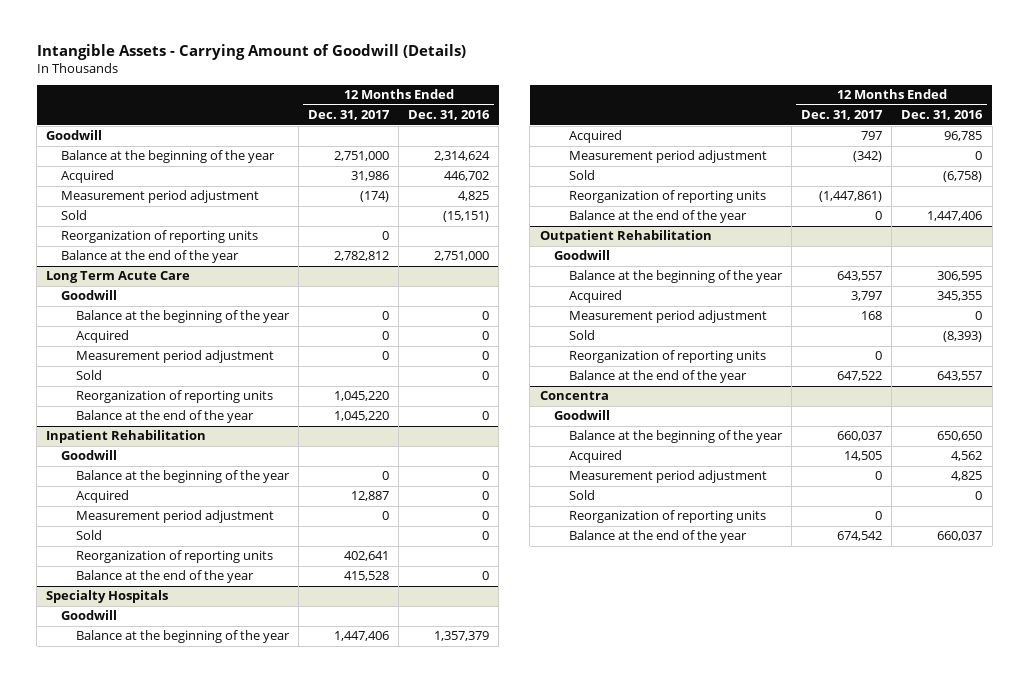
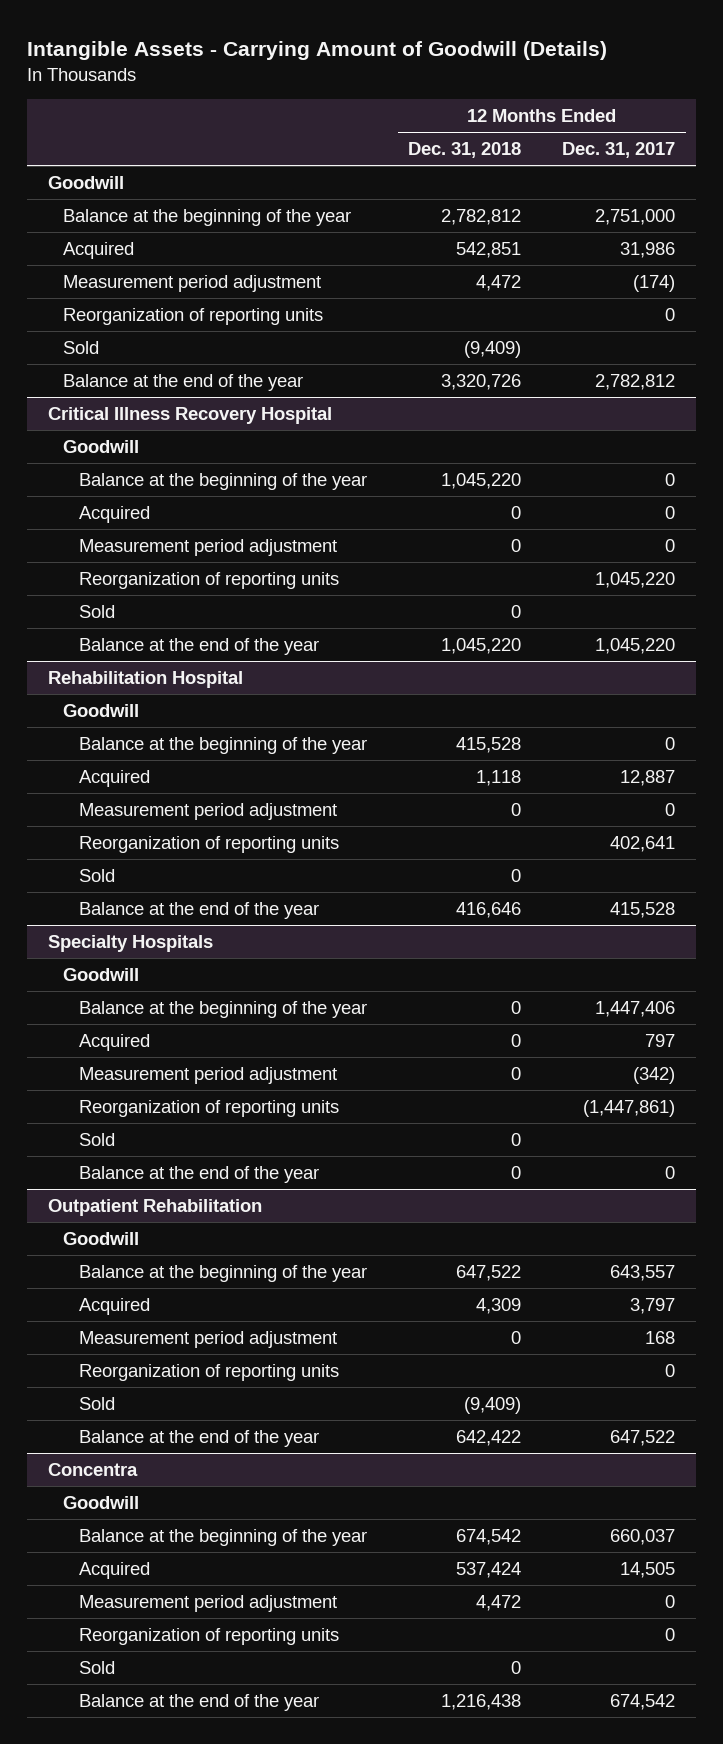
- | 12 Months Ended Dec. 31, 2017 | 12 Months Ended Dec. 31, 2016
+ | 12 Months Ended Dec. 31, 2018 | 12 Months Ended Dec. 31, 2017
moved down: Sold | (9,409) |
- Long Term Acute Care
+ Critical Illness Recovery Hospital
- Sold | | 0
+ Sold | 0 |
- Inpatient Rehabilitation
+ Rehabilitation Hospital
- Sold | | 0
+ Sold | 0 |
@ Specialty Hospitals
moved down: Sold | 0 |
@ Outpatient Rehabilitation
moved down: Sold | (9,409) |
@ Concentra
moved down: Sold | 0 |

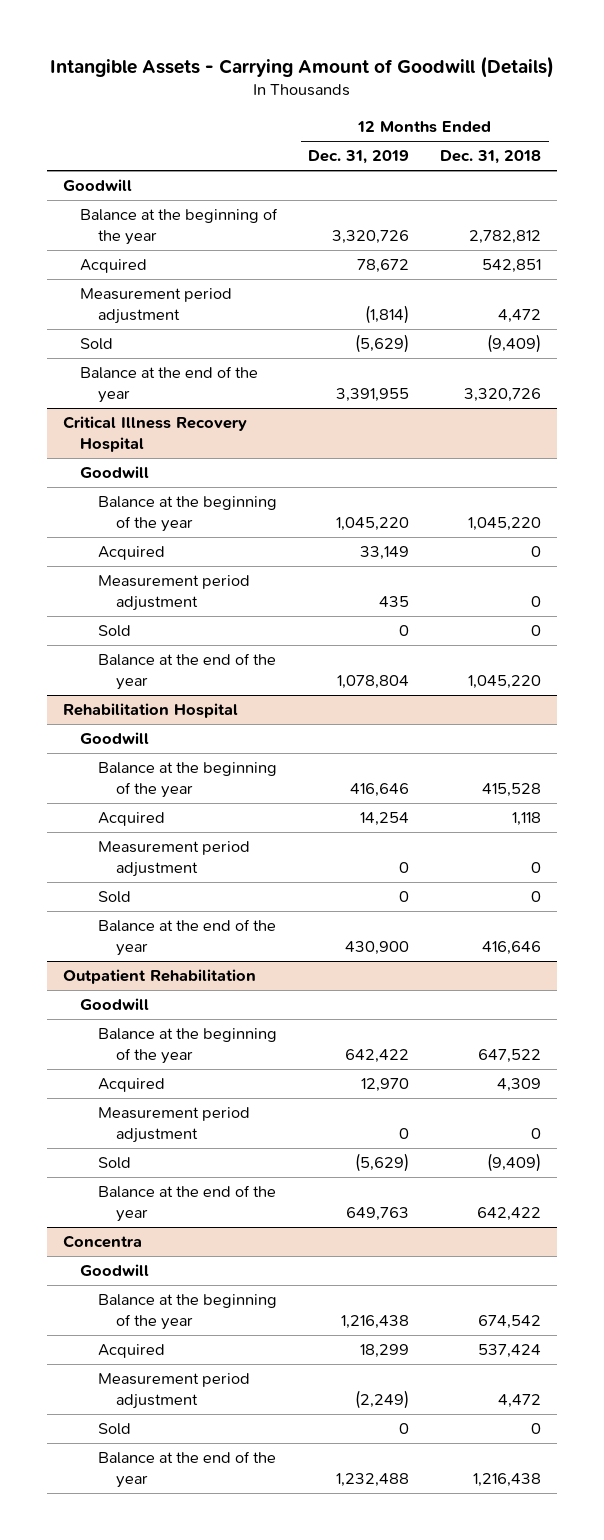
- | 12 Months Ended Dec. 31, 2018 | 12 Months Ended Dec. 31, 2017
+ | 12 Months Ended Dec. 31, 2019 | 12 Months Ended Dec. 31, 2018
- Reorganization of reporting units | | 0
@ Critical Illness Recovery Hospital
- Reorganization of reporting units | | 1,045,220
@ Rehabilitation Hospital
- Reorganization of reporting units | | 402,641
- Specialty Hospitals
- Goodwill
- Balance at the beginning of the year | 0 | 1,447,406
- Acquired | 0 | 797
- Measurement period adjustment | 0 | (342)
- Reorganization of reporting units | | (1,447,861)
- Sold | 0 |
- Balance at the end of the year | 0 | 0
@ Outpatient Rehabilitation
- Reorganization of reporting units | | 0
@ Concentra
- Reorganization of reporting units | | 0

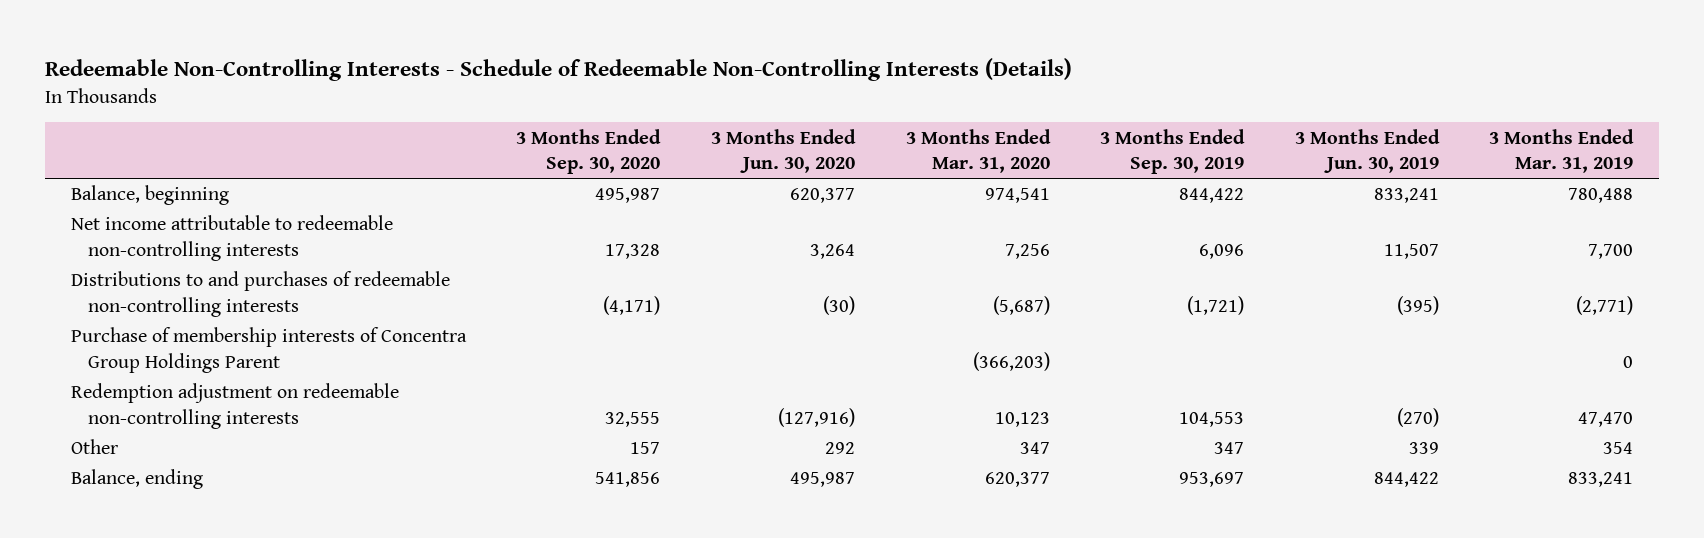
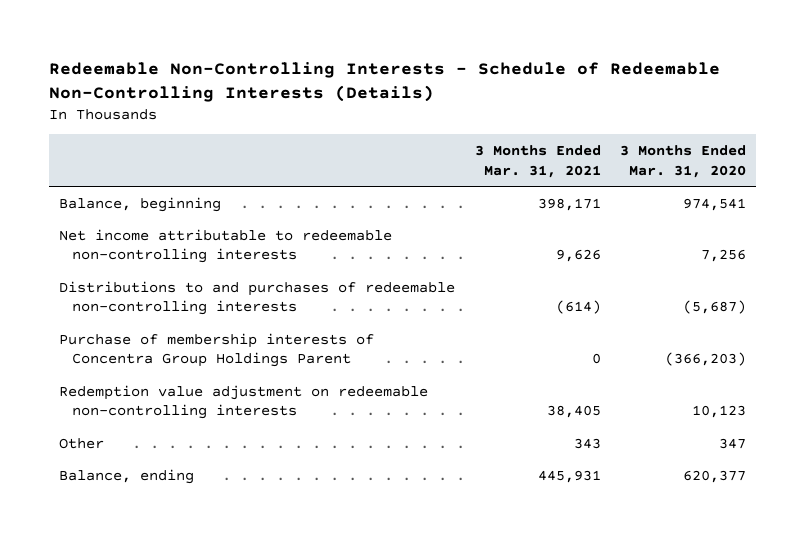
- | 3 Months Ended Sep. 30, 2020 | 3 Months Ended Jun. 30, 2020 | 3 Months Ended Mar. 31, 2020 | 3 Months Ended Sep. 30, 2019 | 3 Months Ended Jun. 30, 2019 | 3 Months Ended Mar. 31, 2019
+ | 3 Months Ended Mar. 31, 2021 | 3 Months Ended Mar. 31, 2020
- Redemption adjustment on redeemable non-controlling interests | 32,555 | (127,916) | 10,123 | 104,553 | (270) | 47,470
+ Redemption value adjustment on redeemable non-controlling interests | 38,405 | 10,123

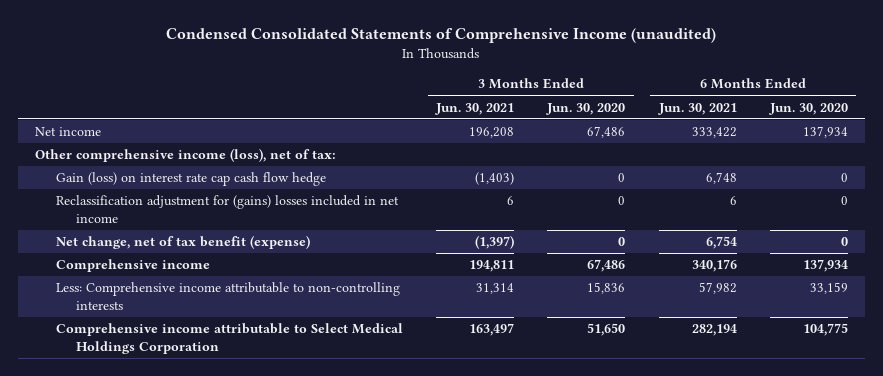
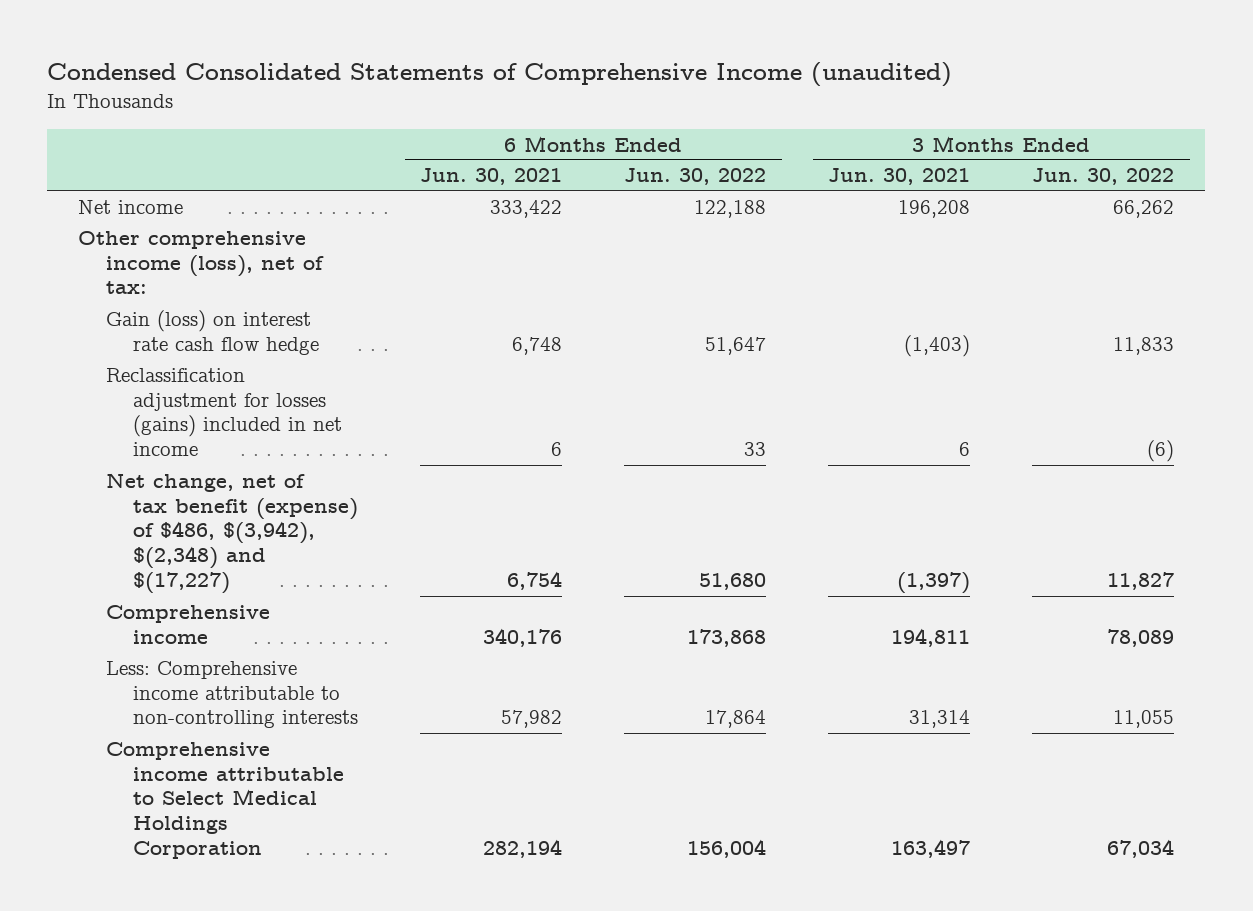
- | 3 Months Ended Jun. 30, 2021 | 3 Months Ended Jun. 30, 2020 | 6 Months Ended Jun. 30, 2021 | 6 Months Ended Jun. 30, 2020
+ | 6 Months Ended Jun. 30, 2021 | 6 Months Ended Jun. 30, 2022 | 3 Months Ended Jun. 30, 2021 | 3 Months Ended Jun. 30, 2022
- Gain (loss) on interest rate cap cash flow hedge | (1,403) | 0 | 6,748 | 0
- Reclassification adjustment for (gains) losses included in net income | 6 | 0 | 6 | 0
- Net change, net of tax benefit (expense) | (1,397) | 0 | 6,754 | 0
+ Gain (loss) on interest rate cash flow hedge | 6,748 | 51,647 | (1,403) | 11,833
+ Reclassification adjustment for losses (gains) included in net income | 6 | 33 | 6 | (6)
+ Net change, net of tax benefit (expense) of $486, $(3,942), $(2,348) and $(17,227) | 6,754 | 51,680 | (1,397) | 11,827

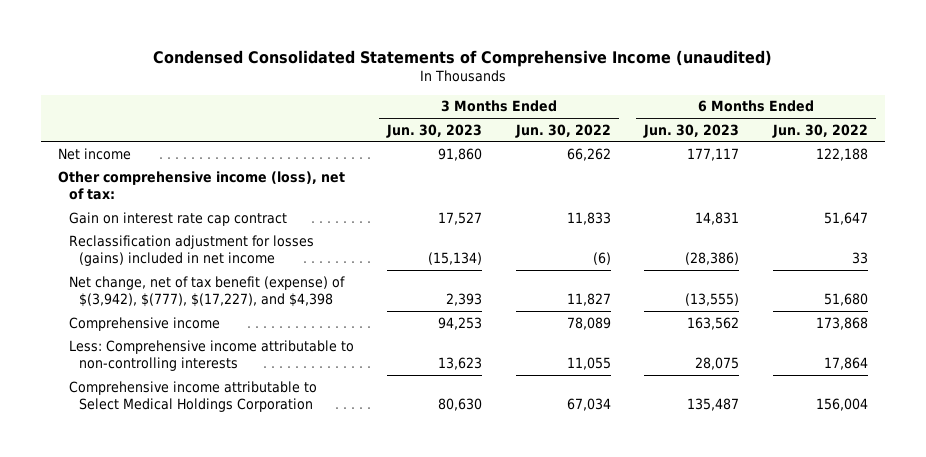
- | 6 Months Ended Jun. 30, 2021 | 6 Months Ended Jun. 30, 2022 | 3 Months Ended Jun. 30, 2021 | 3 Months Ended Jun. 30, 2022
+ | 3 Months Ended Jun. 30, 2023 | 3 Months Ended Jun. 30, 2022 | 6 Months Ended Jun. 30, 2023 | 6 Months Ended Jun. 30, 2022
- Gain (loss) on interest rate cash flow hedge | 6,748 | 51,647 | (1,403) | 11,833
+ Gain on interest rate cap contract | 17,527 | 11,833 | 14,831 | 51,647
- Net change, net of tax benefit (expense) of $486, $(3,942), $(2,348) and $(17,227) | 6,754 | 51,680 | (1,397) | 11,827
+ Net change, net of tax benefit (expense) of $(3,942), $(777), $(17,227), and $4,398 | 2,393 | 11,827 | (13,555) | 51,680

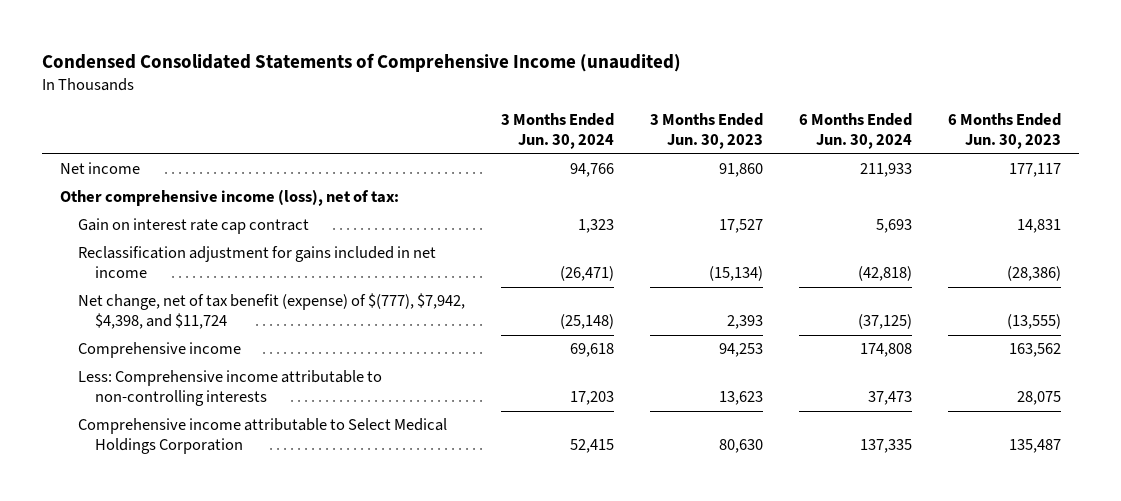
- | 3 Months Ended Jun. 30, 2023 | 3 Months Ended Jun. 30, 2022 | 6 Months Ended Jun. 30, 2023 | 6 Months Ended Jun. 30, 2022
+ | 3 Months Ended Jun. 30, 2024 | 3 Months Ended Jun. 30, 2023 | 6 Months Ended Jun. 30, 2024 | 6 Months Ended Jun. 30, 2023
- Reclassification adjustment for losses (gains) included in net income | (15,134) | (6) | (28,386) | 33
- Net change, net of tax benefit (expense) of $(3,942), $(777), $(17,227), and $4,398 | 2,393 | 11,827 | (13,555) | 51,680
+ Reclassification adjustment for gains included in net income | (26,471) | (15,134) | (42,818) | (28,386)
+ Net change, net of tax benefit (expense) of $(777), $7,942, $4,398, and $11,724 | (25,148) | 2,393 | (37,125) | (13,555)

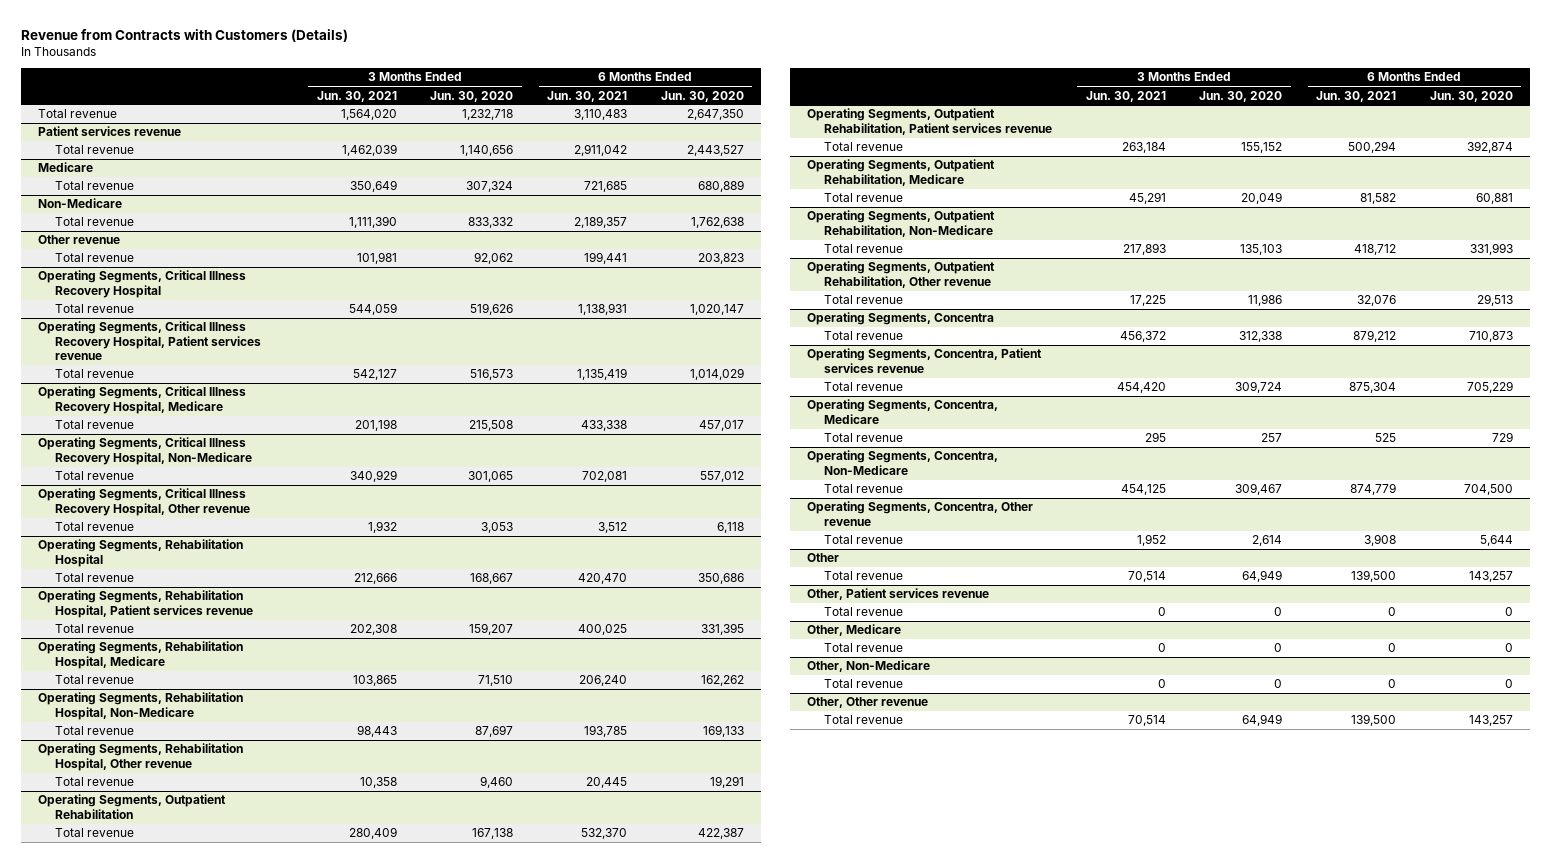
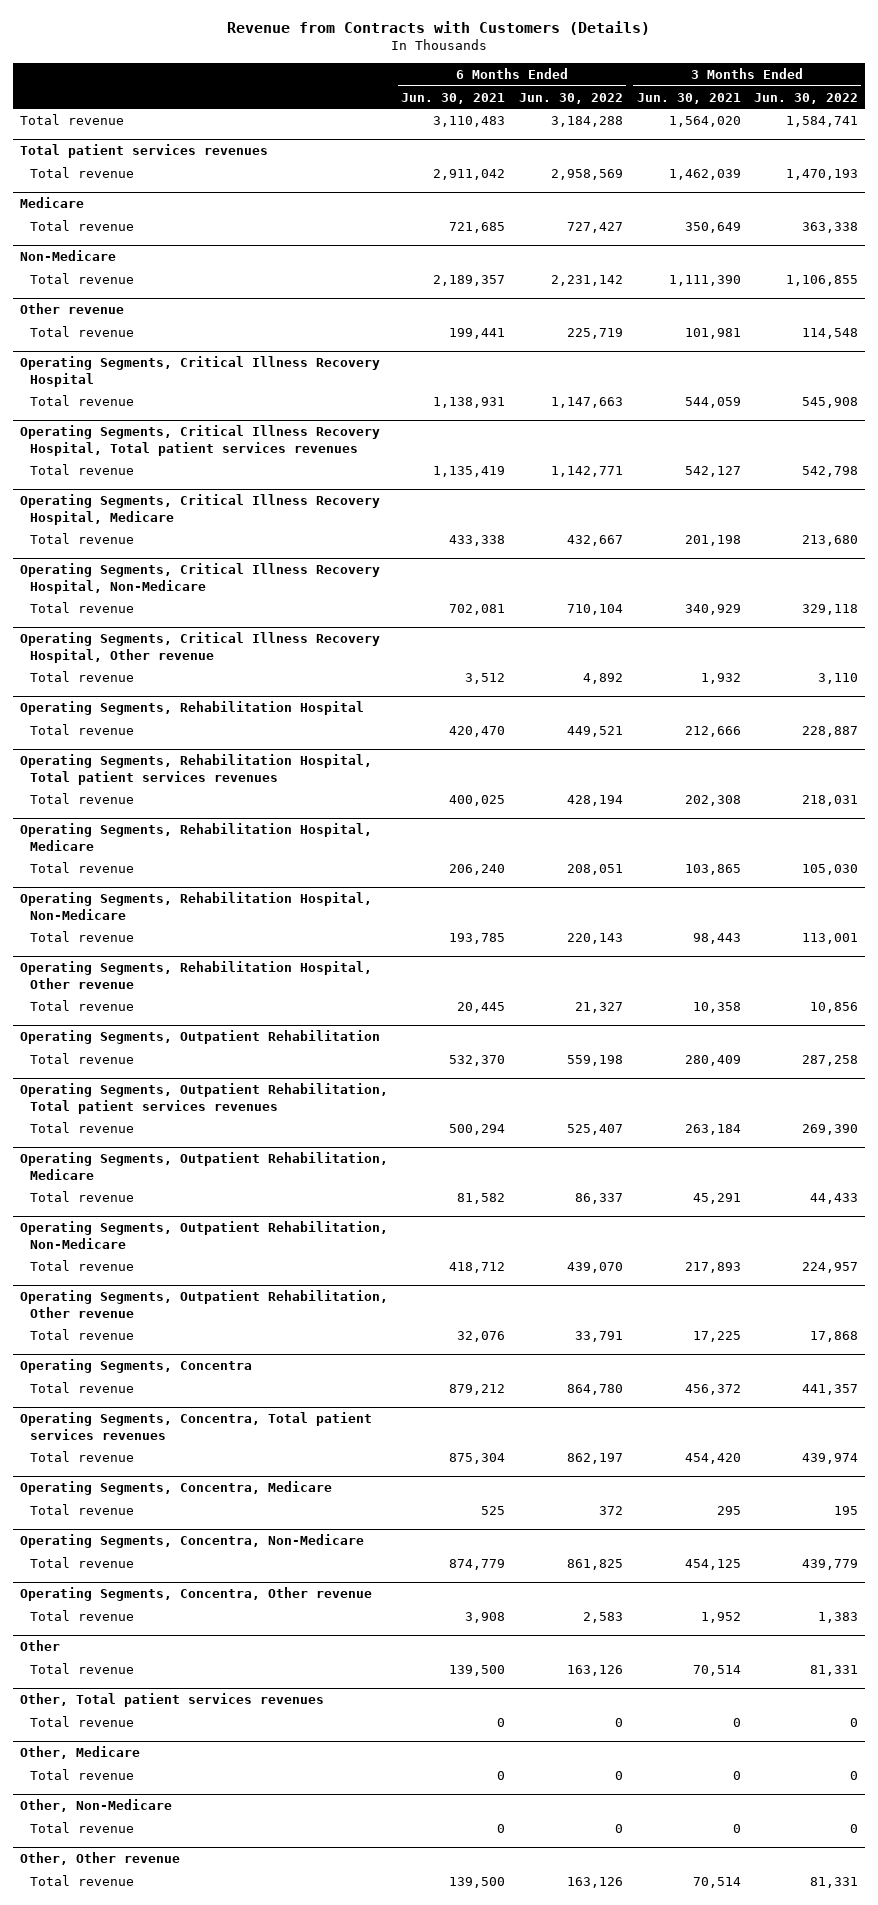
- | 3 Months Ended Jun. 30, 2021 | 3 Months Ended Jun. 30, 2020 | 6 Months Ended Jun. 30, 2021 | 6 Months Ended Jun. 30, 2020
+ | 6 Months Ended Jun. 30, 2021 | 6 Months Ended Jun. 30, 2022 | 3 Months Ended Jun. 30, 2021 | 3 Months Ended Jun. 30, 2022
- Patient services revenue
+ Total patient services revenues
- Operating Segments, Critical Illness Recovery Hospital, Patient services revenue
+ Operating Segments, Critical Illness Recovery Hospital, Total patient services revenues
- Operating Segments, Rehabilitation Hospital, Patient services revenue
+ Operating Segments, Rehabilitation Hospital, Total patient services revenues
- Operating Segments, Outpatient Rehabilitation, Patient services revenue
+ Operating Segments, Outpatient Rehabilitation, Total patient services revenues
- Operating Segments, Concentra, Patient services revenue
+ Operating Segments, Concentra, Total patient services revenues
- Other, Patient services revenue
+ Other, Total patient services revenues

